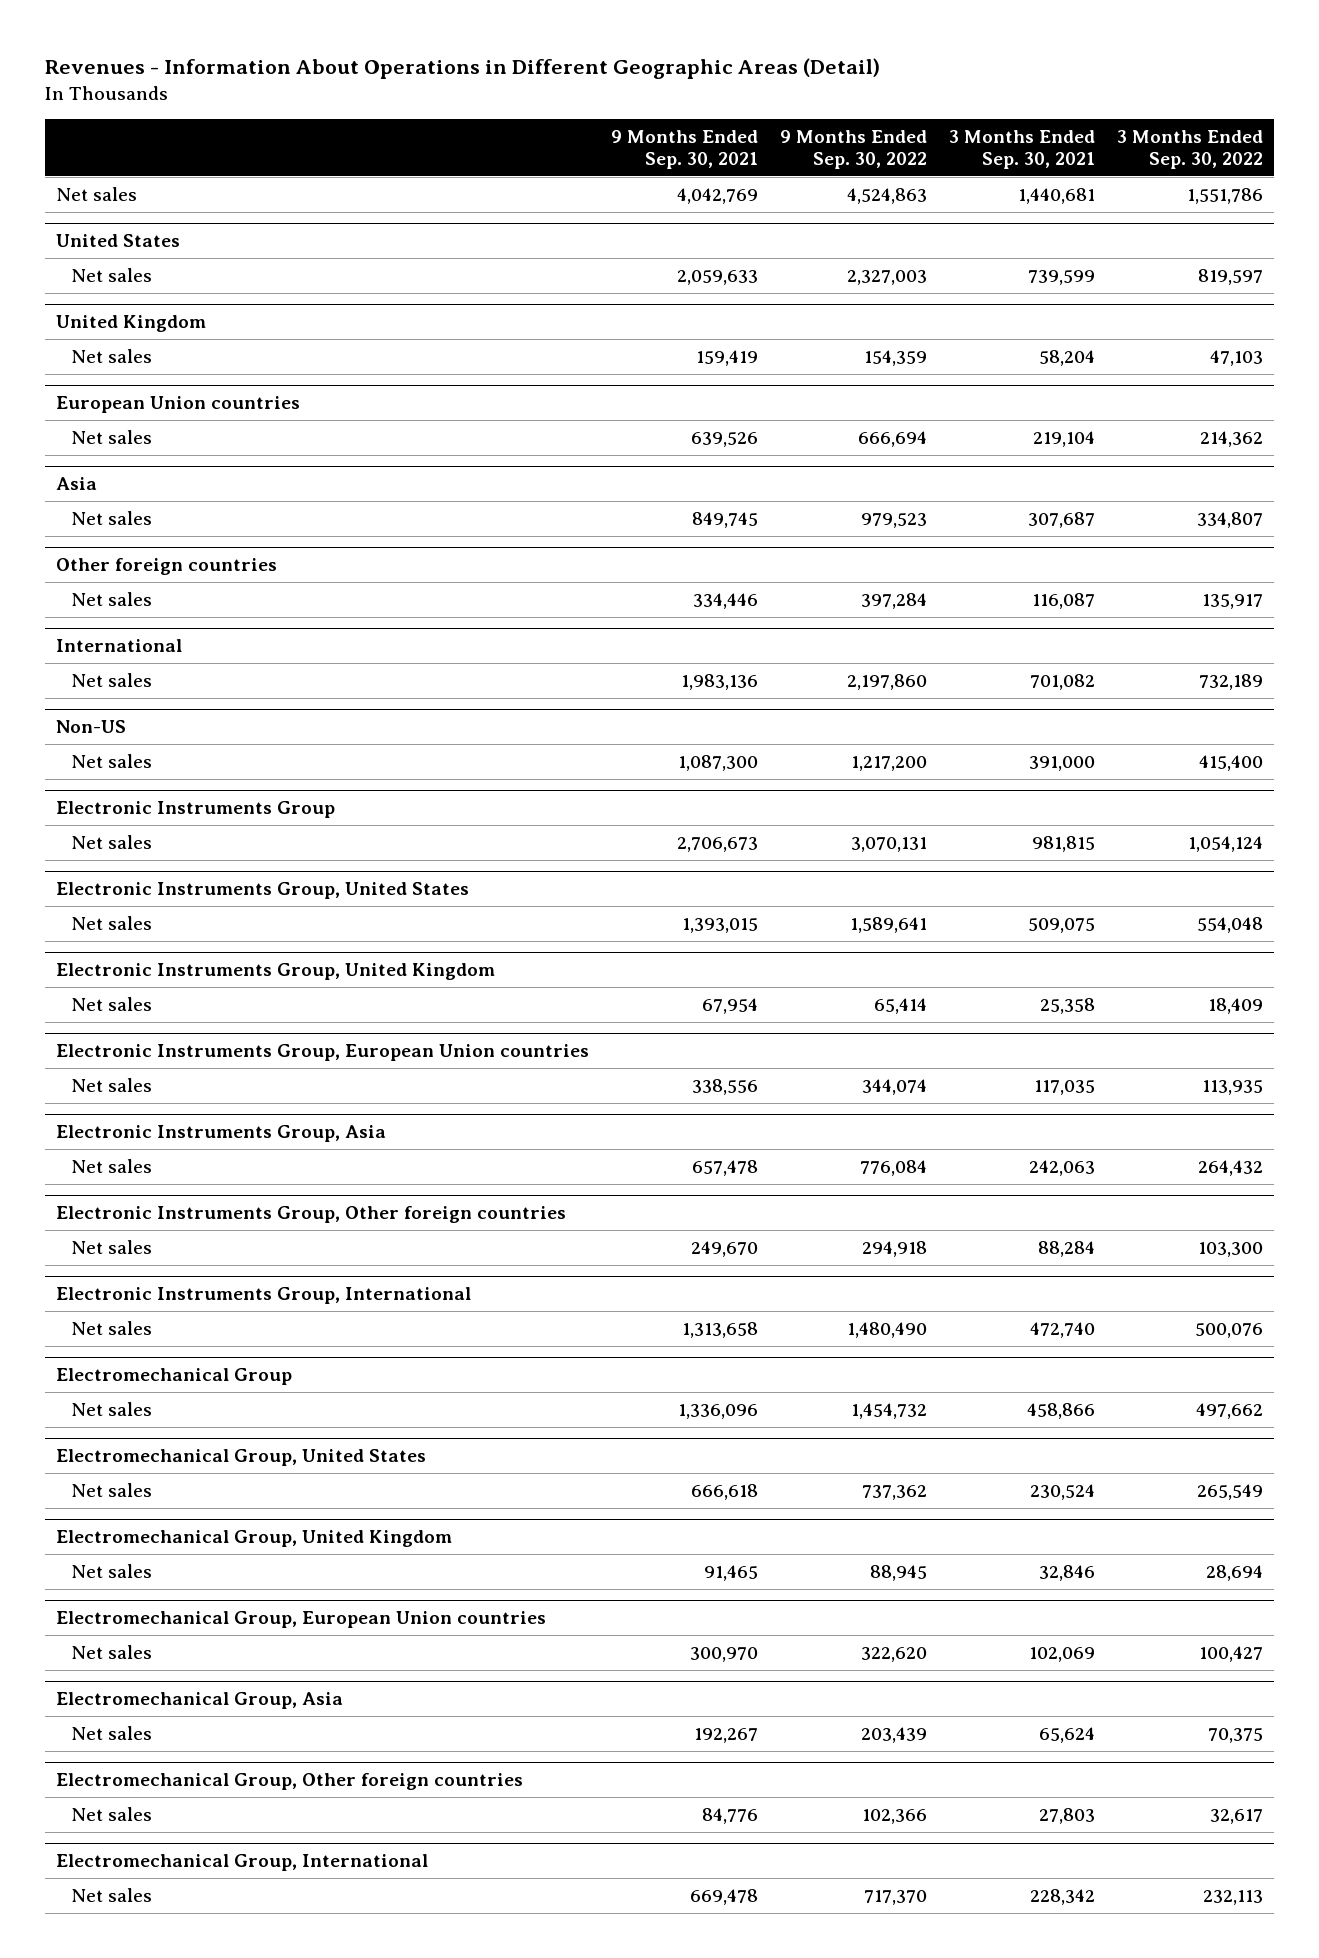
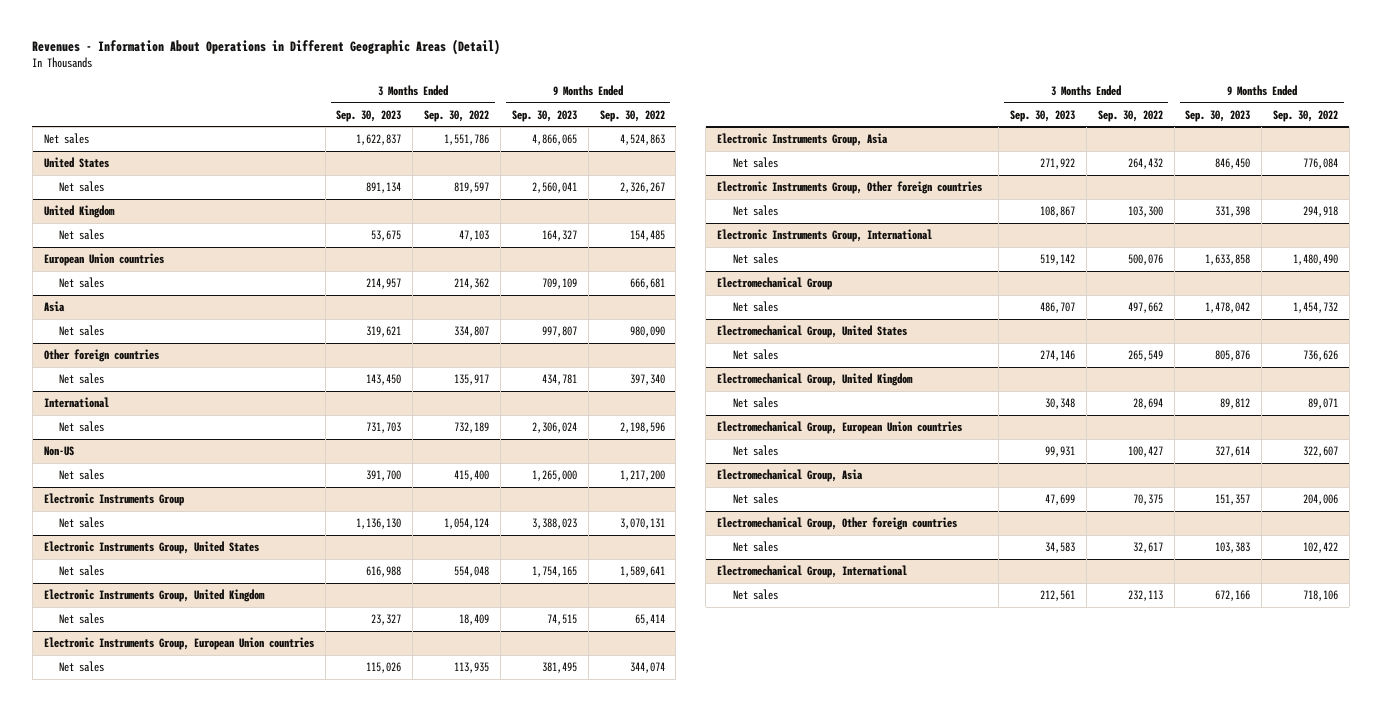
- | 9 Months Ended Sep. 30, 2021 | 9 Months Ended Sep. 30, 2022 | 3 Months Ended Sep. 30, 2021 | 3 Months Ended Sep. 30, 2022
+ | 3 Months Ended Sep. 30, 2023 | 3 Months Ended Sep. 30, 2022 | 9 Months Ended Sep. 30, 2023 | 9 Months Ended Sep. 30, 2022
@ United States
- Net sales | 2,059,633 | 2,327,003 | 739,599 | 819,597
+ Net sales | 891,134 | 819,597 | 2,560,041 | 2,326,267
@ United Kingdom
- Net sales | 159,419 | 154,359 | 58,204 | 47,103
+ Net sales | 53,675 | 47,103 | 164,327 | 154,485
@ European Union countries
- Net sales | 639,526 | 666,694 | 219,104 | 214,362
+ Net sales | 214,957 | 214,362 | 709,109 | 666,681
@ Asia
- Net sales | 849,745 | 979,523 | 307,687 | 334,807
+ Net sales | 319,621 | 334,807 | 997,807 | 980,090
@ Other foreign countries
- Net sales | 334,446 | 397,284 | 116,087 | 135,917
+ Net sales | 143,450 | 135,917 | 434,781 | 397,340
@ International
- Net sales | 1,983,136 | 2,197,860 | 701,082 | 732,189
+ Net sales | 731,703 | 732,189 | 2,306,024 | 2,198,596
@ Electromechanical Group, United States
- Net sales | 666,618 | 737,362 | 230,524 | 265,549
+ Net sales | 274,146 | 265,549 | 805,876 | 736,626
@ Electromechanical Group, United Kingdom
- Net sales | 91,465 | 88,945 | 32,846 | 28,694
+ Net sales | 30,348 | 28,694 | 89,812 | 89,071
@ Electromechanical Group, European Union countries
- Net sales | 300,970 | 322,620 | 102,069 | 100,427
+ Net sales | 99,931 | 100,427 | 327,614 | 322,607
@ Electromechanical Group, Asia
- Net sales | 192,267 | 203,439 | 65,624 | 70,375
+ Net sales | 47,699 | 70,375 | 151,357 | 204,006
@ Electromechanical Group, Other foreign countries
- Net sales | 84,776 | 102,366 | 27,803 | 32,617
+ Net sales | 34,583 | 32,617 | 103,383 | 102,422
@ Electromechanical Group, International
- Net sales | 669,478 | 717,370 | 228,342 | 232,113
+ Net sales | 212,561 | 232,113 | 672,166 | 718,106

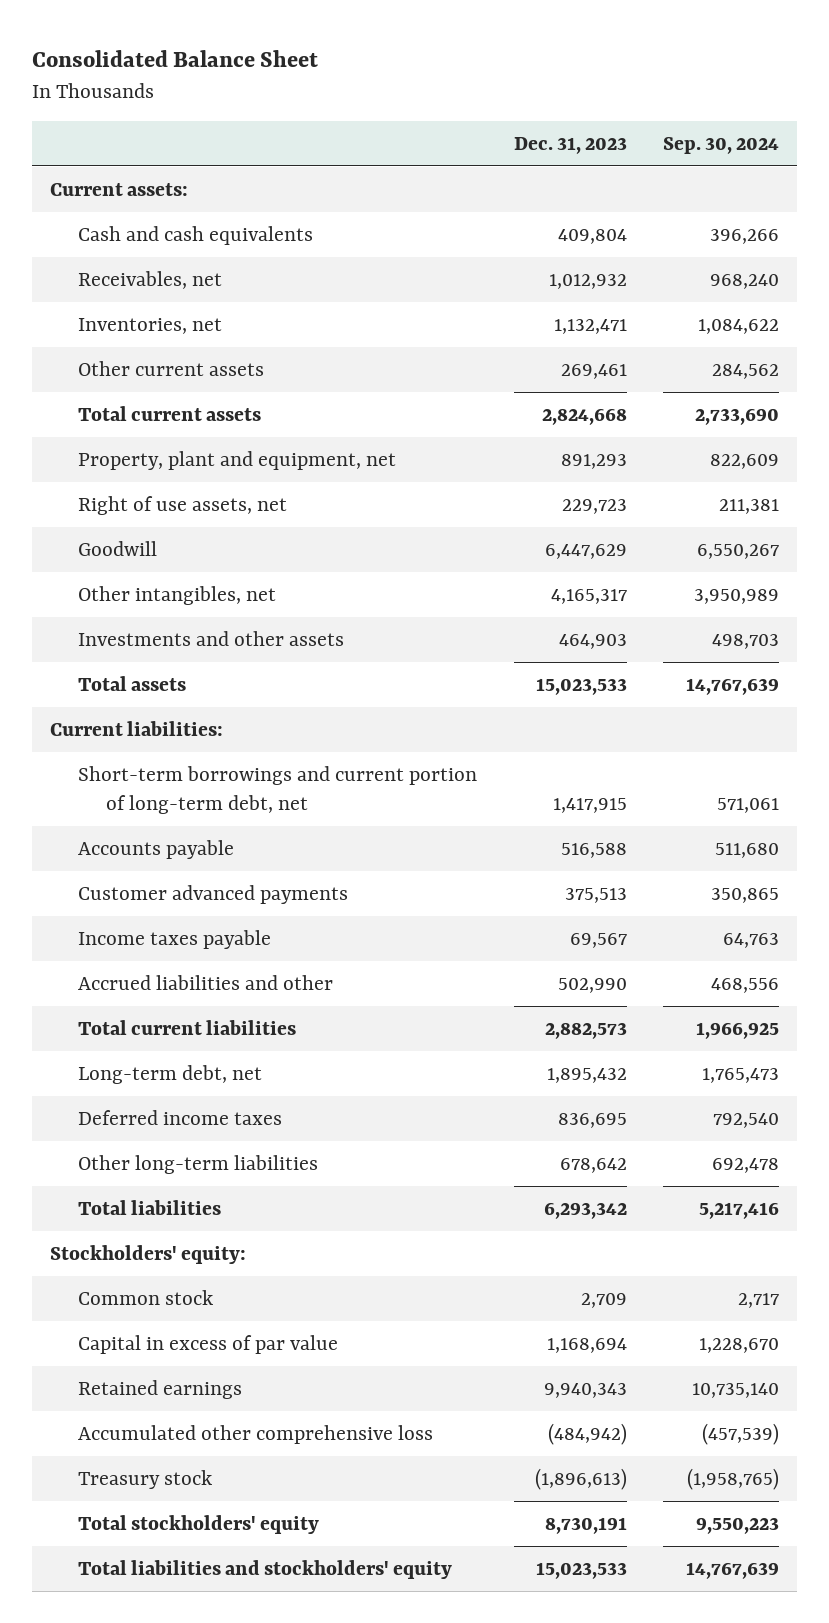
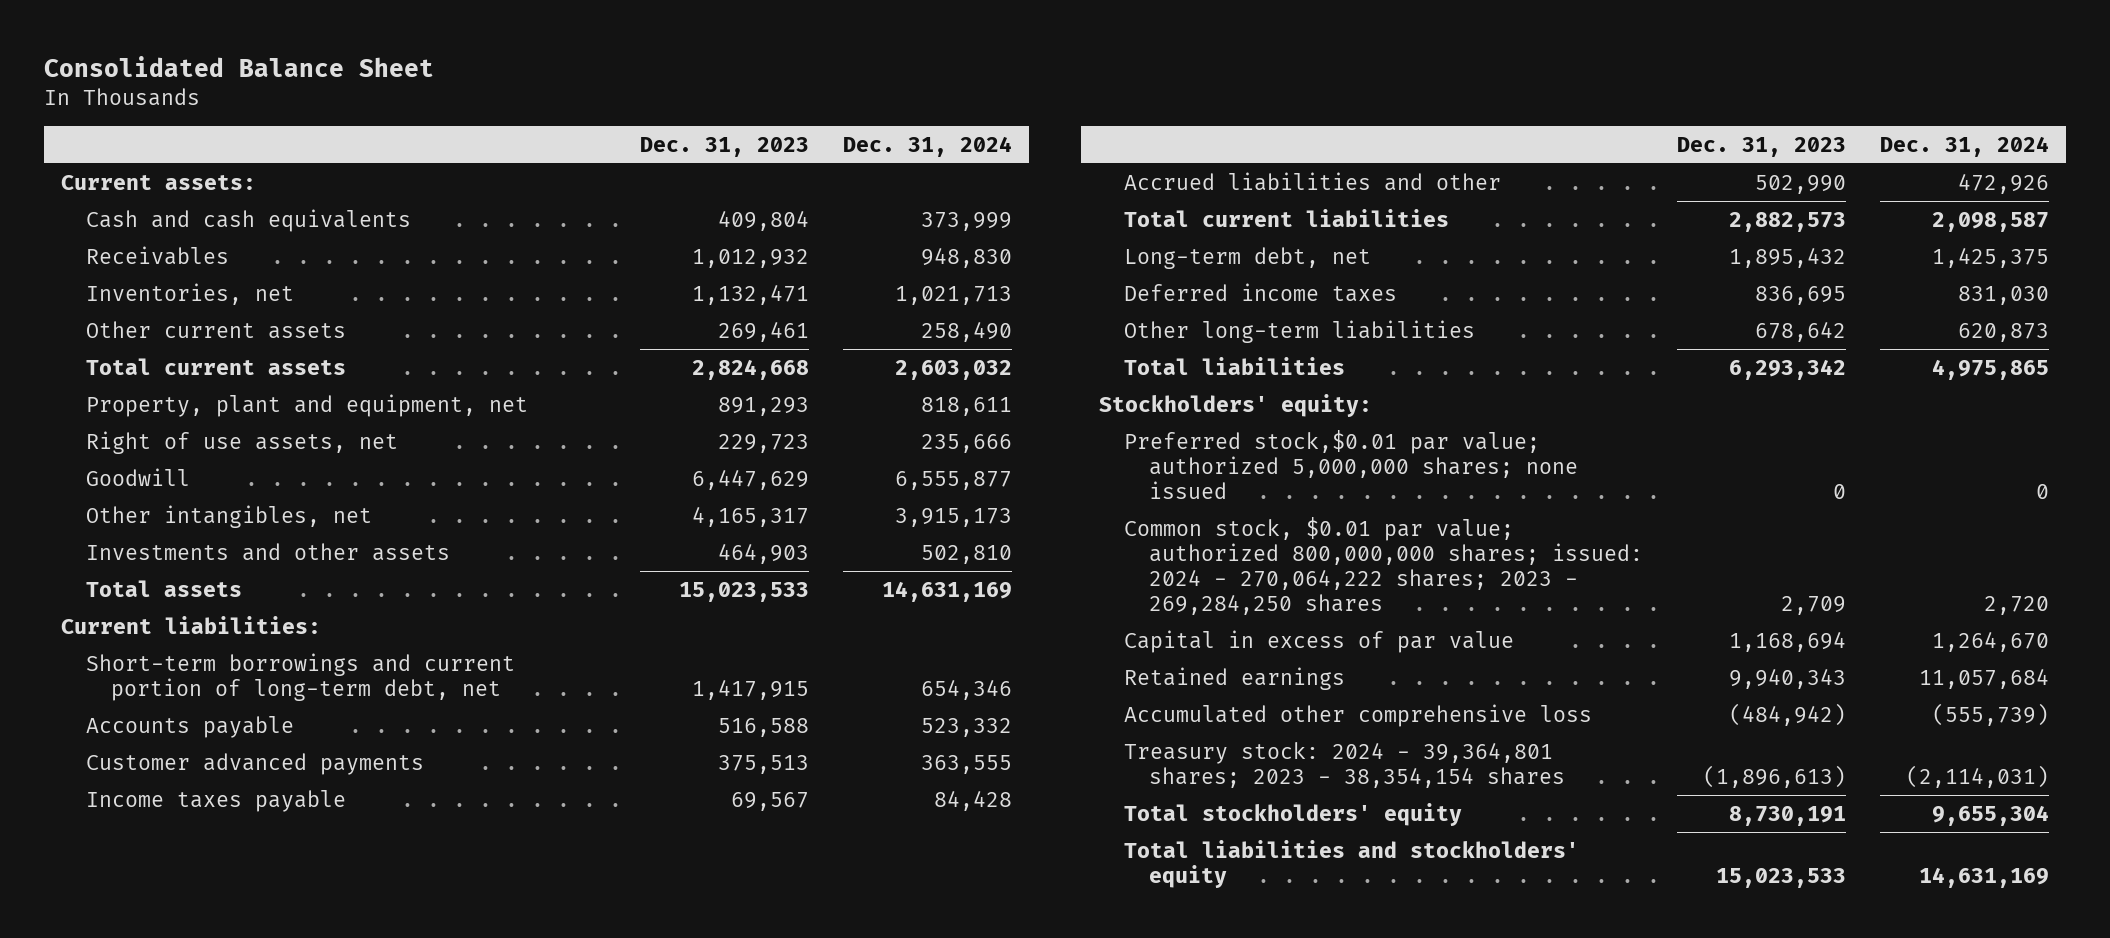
- | Dec. 31, 2023 | Sep. 30, 2024
+ | Dec. 31, 2023 | Dec. 31, 2024
- Receivables, net | 1,012,932 | 968,240
+ Receivables | 1,012,932 | 948,830
- Common stock | 2,709 | 2,717
+ Preferred stock,$0.01 par value; authorized 5,000,000 shares; none issued | 0 | 0
+ Common stock, $0.01 par value; authorized 800,000,000 shares; issued: 2024 - 270,064,222 shares; 2023 - 269,284,250 shares | 2,709 | 2,720
- Treasury stock | (1,896,613) | (1,958,765)
+ Treasury stock: 2024 - 39,364,801 shares; 2023 - 38,354,154 shares | (1,896,613) | (2,114,031)

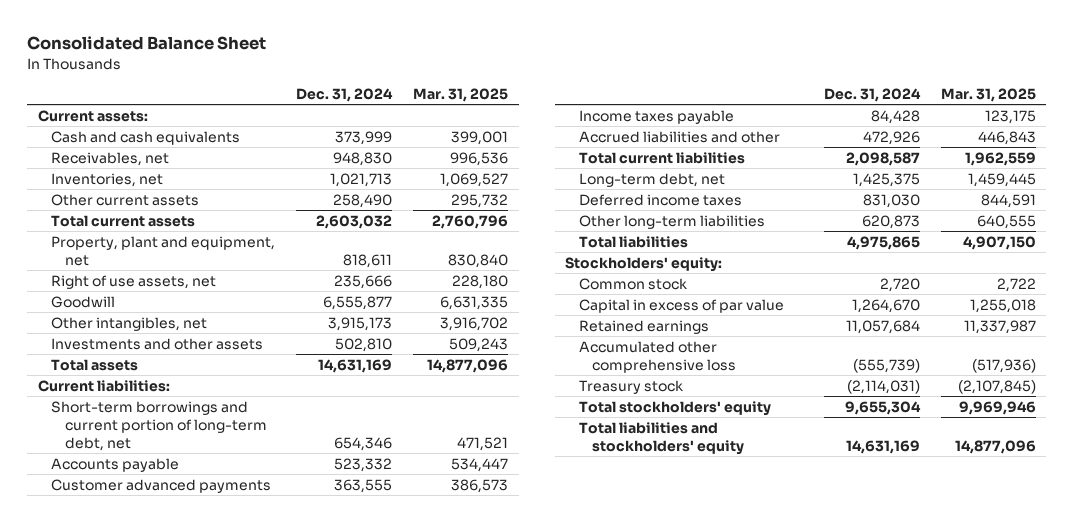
- | Dec. 31, 2023 | Dec. 31, 2024
+ | Dec. 31, 2024 | Mar. 31, 2025
- Receivables | 1,012,932 | 948,830
+ Receivables, net | 948,830 | 996,536
- Preferred stock,$0.01 par value; authorized 5,000,000 shares; none issued | 0 | 0
- Common stock, $0.01 par value; authorized 800,000,000 shares; issued: 2024 - 270,064,222 shares; 2023 - 269,284,250 shares | 2,709 | 2,720
+ Common stock | 2,720 | 2,722
- Treasury stock: 2024 - 39,364,801 shares; 2023 - 38,354,154 shares | (1,896,613) | (2,114,031)
+ Treasury stock | (2,114,031) | (2,107,845)

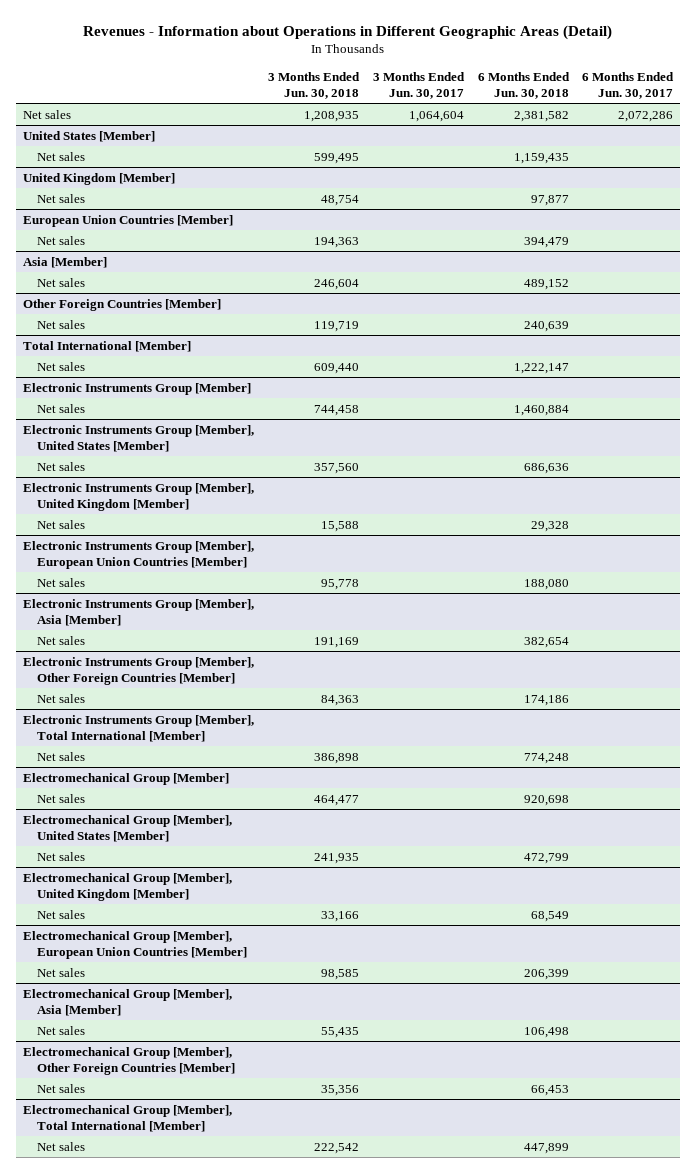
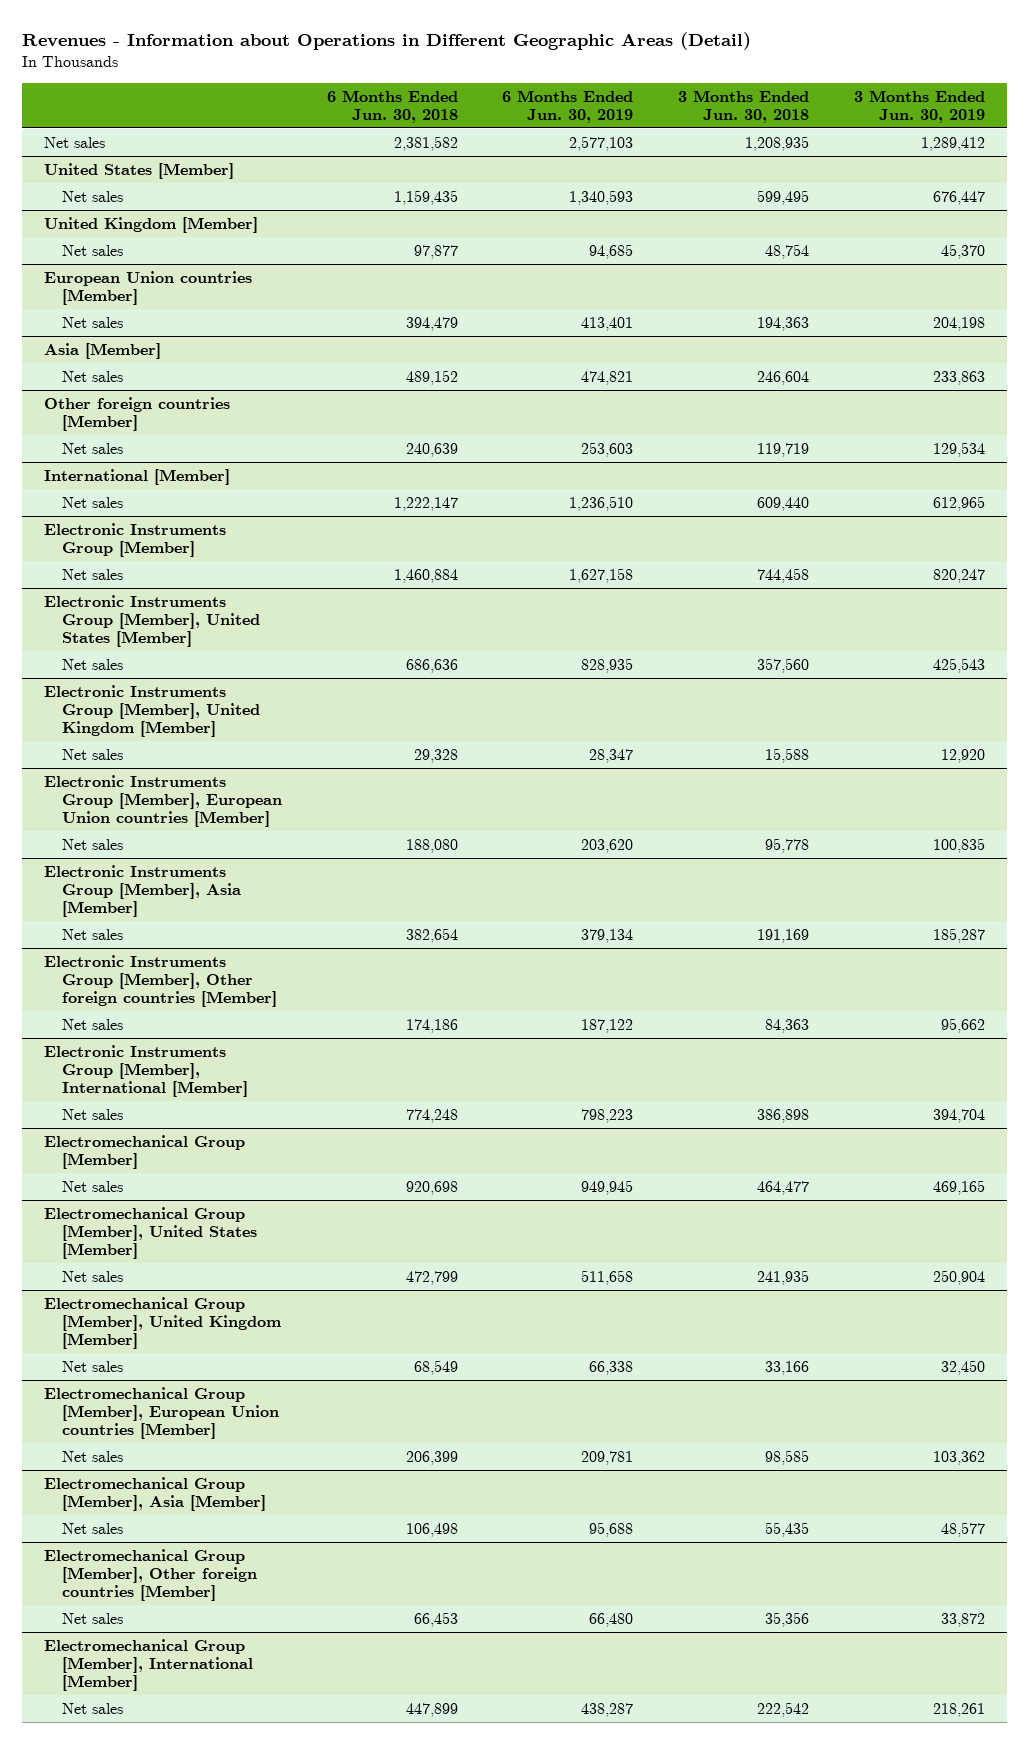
- | 3 Months Ended Jun. 30, 2018 | 3 Months Ended Jun. 30, 2017 | 6 Months Ended Jun. 30, 2018 | 6 Months Ended Jun. 30, 2017
+ | 6 Months Ended Jun. 30, 2018 | 6 Months Ended Jun. 30, 2019 | 3 Months Ended Jun. 30, 2018 | 3 Months Ended Jun. 30, 2019
- European Union Countries [Member]
+ European Union countries [Member]
- Other Foreign Countries [Member]
+ Other foreign countries [Member]
- Total International [Member]
+ International [Member]
- Electronic Instruments Group [Member], European Union Countries [Member]
+ Electronic Instruments Group [Member], European Union countries [Member]
- Electronic Instruments Group [Member], Other Foreign Countries [Member]
+ Electronic Instruments Group [Member], Other foreign countries [Member]
- Electronic Instruments Group [Member], Total International [Member]
+ Electronic Instruments Group [Member], International [Member]
- Electromechanical Group [Member], European Union Countries [Member]
+ Electromechanical Group [Member], European Union countries [Member]
- Electromechanical Group [Member], Other Foreign Countries [Member]
+ Electromechanical Group [Member], Other foreign countries [Member]
- Electromechanical Group [Member], Total International [Member]
+ Electromechanical Group [Member], International [Member]

